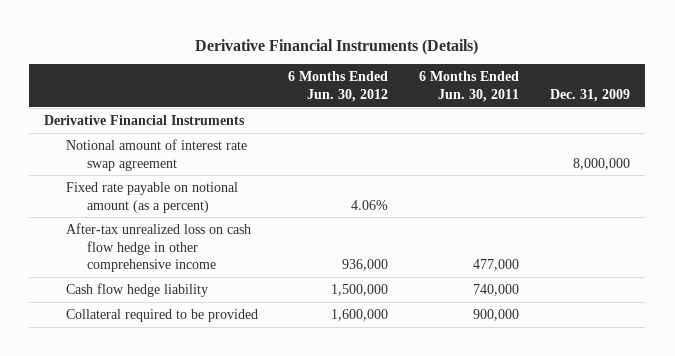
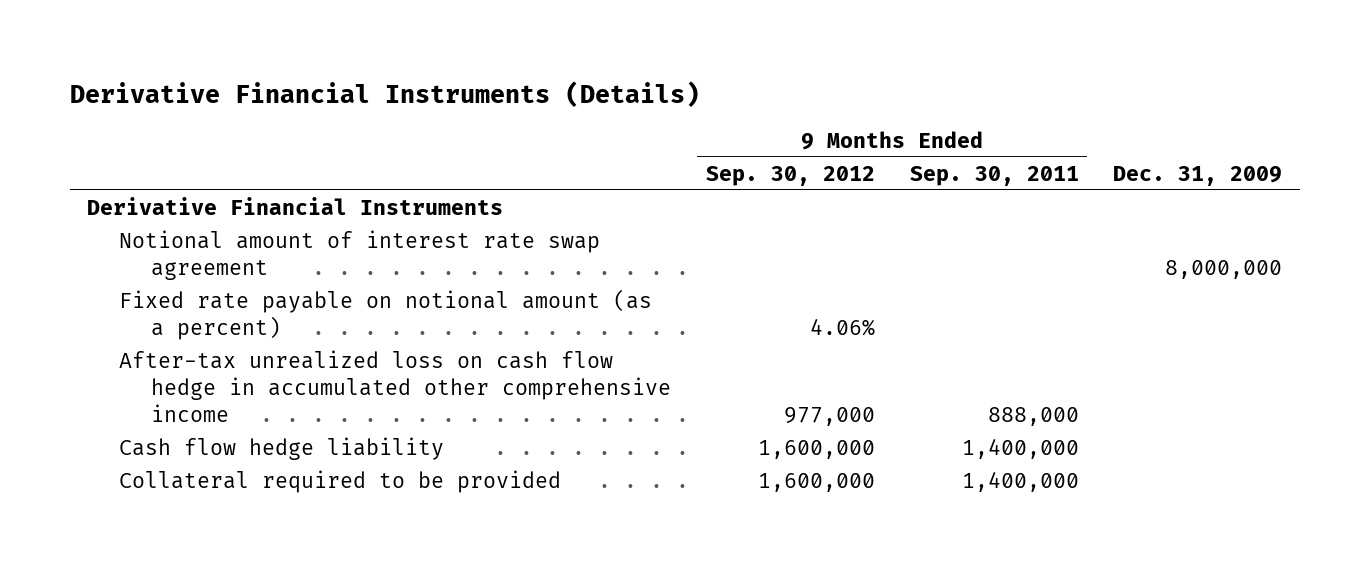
- | 6 Months Ended Jun. 30, 2012 | 6 Months Ended Jun. 30, 2011 | Dec. 31, 2009
+ | 9 Months Ended Sep. 30, 2012 | 9 Months Ended Sep. 30, 2011 | Dec. 31, 2009
- After-tax unrealized loss on cash flow hedge in other comprehensive income | 936,000 | 477,000 |
+ After-tax unrealized loss on cash flow hedge in accumulated other comprehensive income | 977,000 | 888,000 |

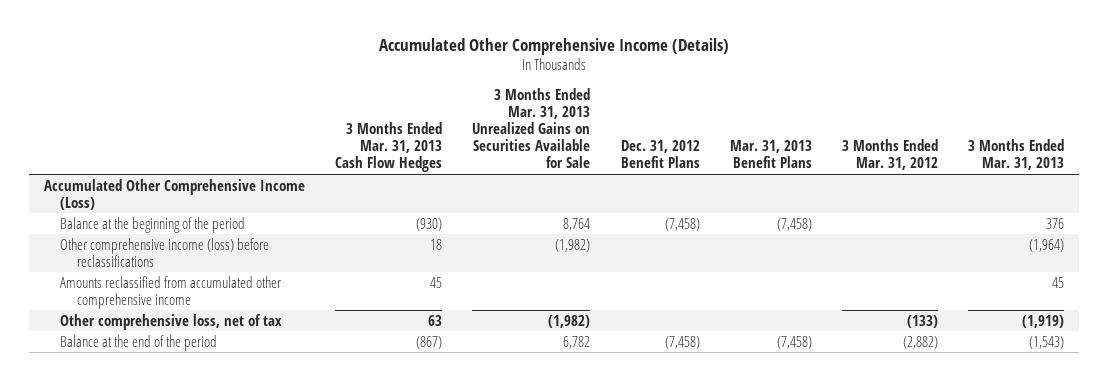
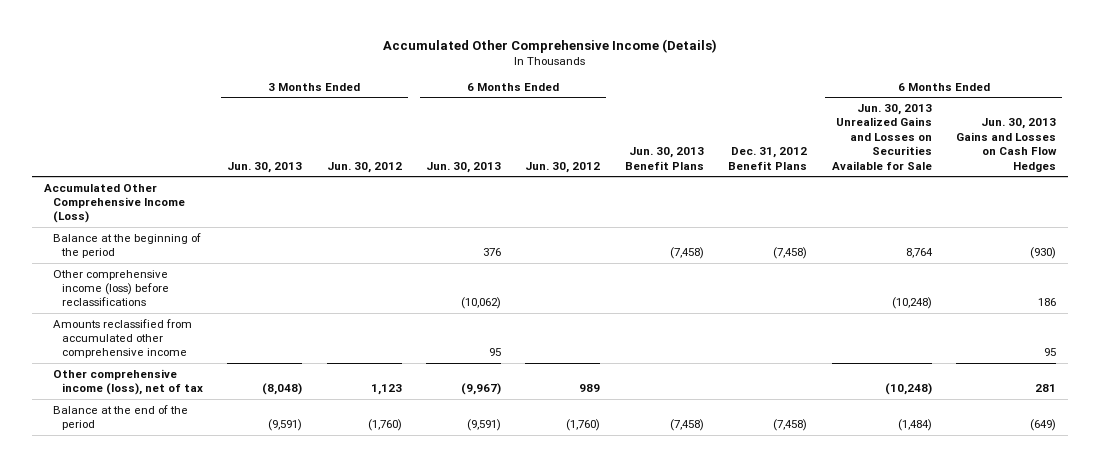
- | 3 Months Ended Mar. 31, 2013 Cash Flow Hedges | 3 Months Ended Mar. 31, 2013 Unrealized Gains on Securities Available for Sale | Dec. 31, 2012 Benefit Plans | Mar. 31, 2013 Benefit Plans | 3 Months Ended Mar. 31, 2012 | 3 Months Ended Mar. 31, 2013
+ | 3 Months Ended Jun. 30, 2013 | 3 Months Ended Jun. 30, 2012 | 6 Months Ended Jun. 30, 2013 | 6 Months Ended Jun. 30, 2012 | Jun. 30, 2013 Benefit Plans | Dec. 31, 2012 Benefit Plans | 6 Months Ended Jun. 30, 2013 Unrealized Gains and Losses on Securities Available for Sale | 6 Months Ended Jun. 30, 2013 Gains and Losses on Cash Flow Hedges
- Other comprehensive loss, net of tax | 63 | (1,982) | | | (133) | (1,919)
+ Other comprehensive income (loss), net of tax | (8,048) | 1,123 | (9,967) | 989 | | | (10,248) | 281

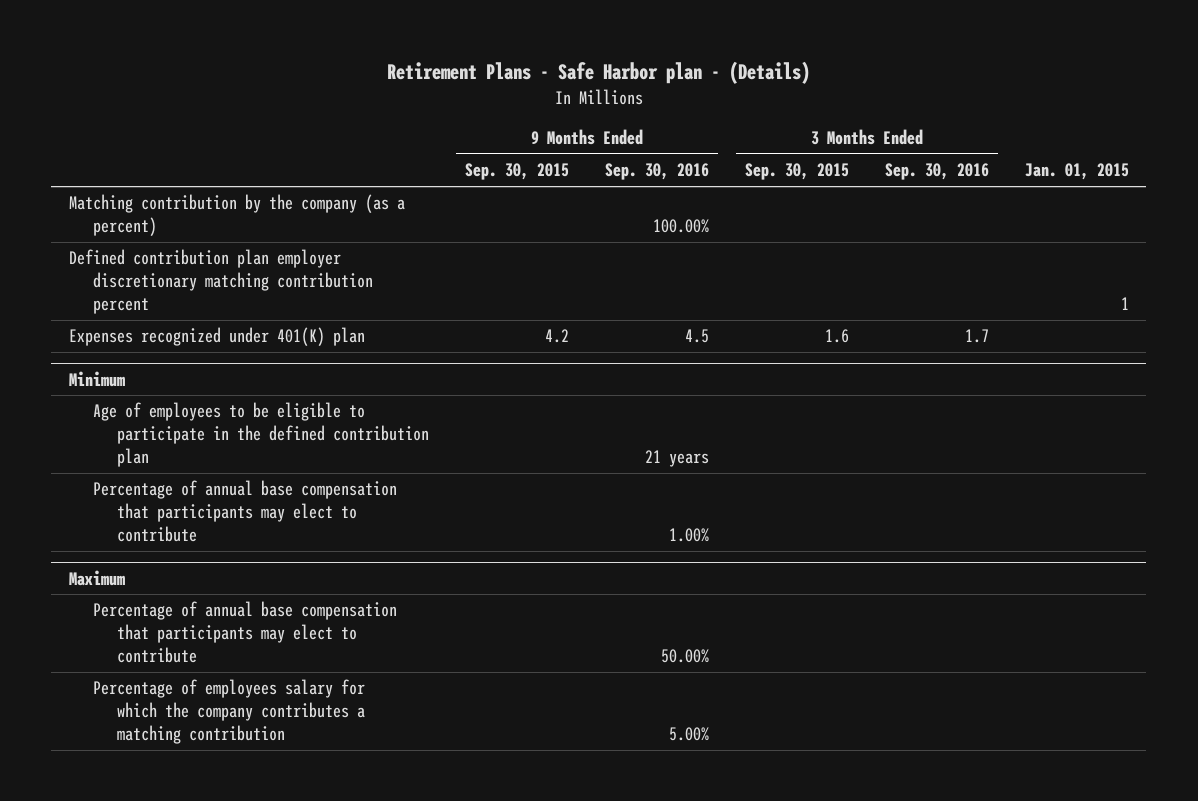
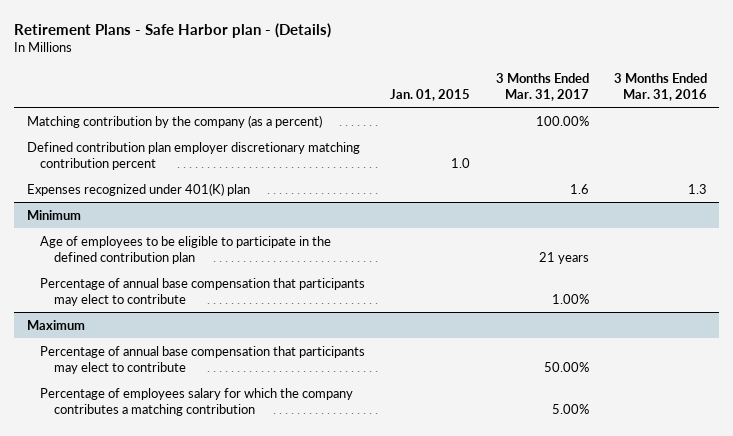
- | 9 Months Ended Sep. 30, 2015 | 9 Months Ended Sep. 30, 2016 | 3 Months Ended Sep. 30, 2015 | 3 Months Ended Sep. 30, 2016 | Jan. 01, 2015
+ | Jan. 01, 2015 | 3 Months Ended Mar. 31, 2017 | 3 Months Ended Mar. 31, 2016
- Defined contribution plan employer discretionary matching contribution percent | | | | | 1
+ Defined contribution plan employer discretionary matching contribution percent | 1.0 | |

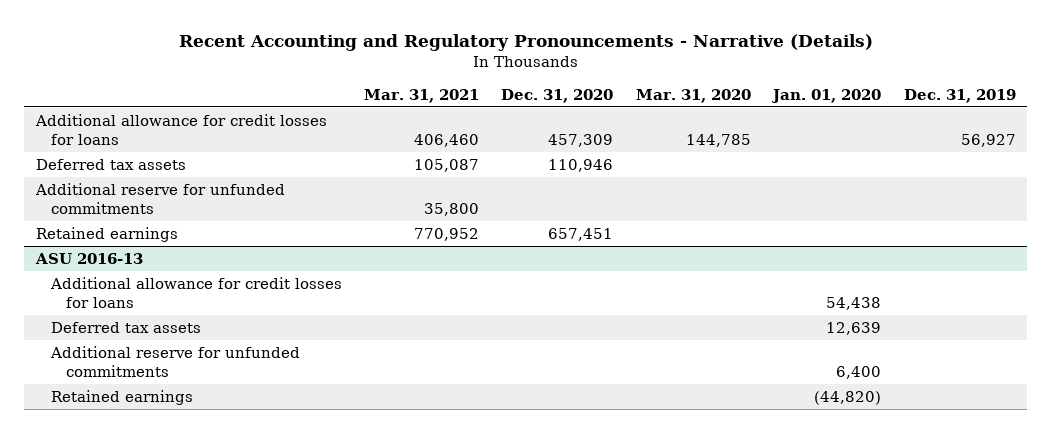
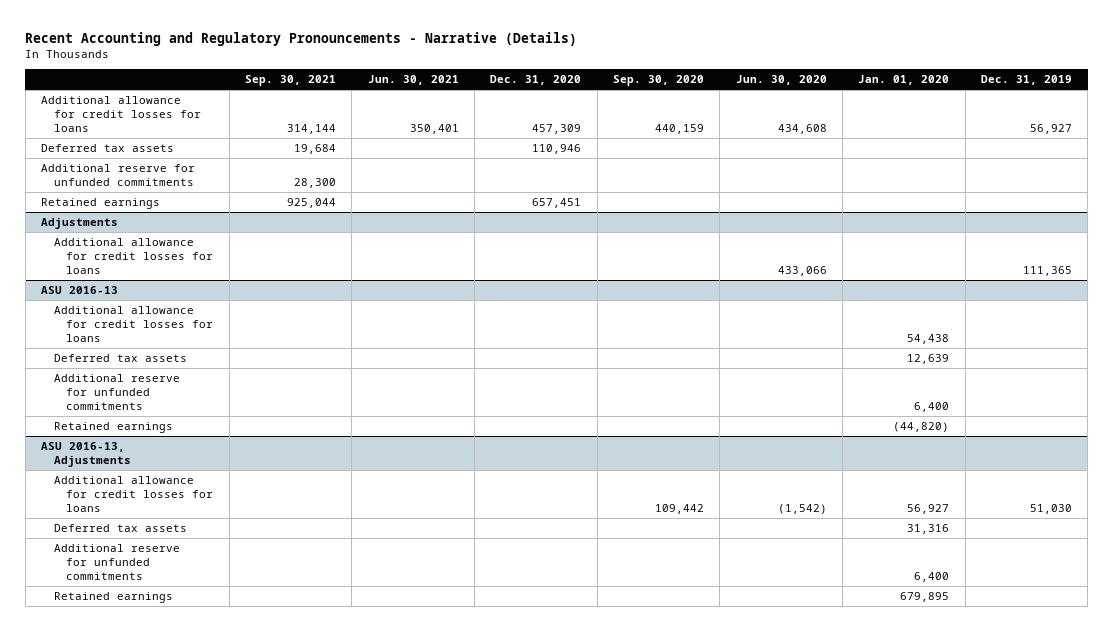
- | Mar. 31, 2021 | Dec. 31, 2020 | Mar. 31, 2020 | Jan. 01, 2020 | Dec. 31, 2019
+ | Sep. 30, 2021 | Jun. 30, 2021 | Dec. 31, 2020 | Sep. 30, 2020 | Jun. 30, 2020 | Jan. 01, 2020 | Dec. 31, 2019
+ Adjustments
+ Additional allowance for credit losses for loans | | | | | 433,066 | | 111,365
+ ASU 2016-13, Adjustments
+ Additional allowance for credit losses for loans | | | | 109,442 | (1,542) | 56,927 | 51,030
+ Deferred tax assets | | | | | | 31,316 |
+ Additional reserve for unfunded commitments | | | | | | 6,400 |
+ Retained earnings | | | | | | 679,895 |

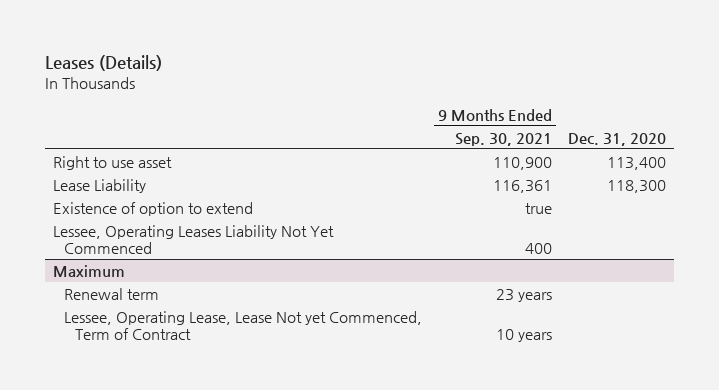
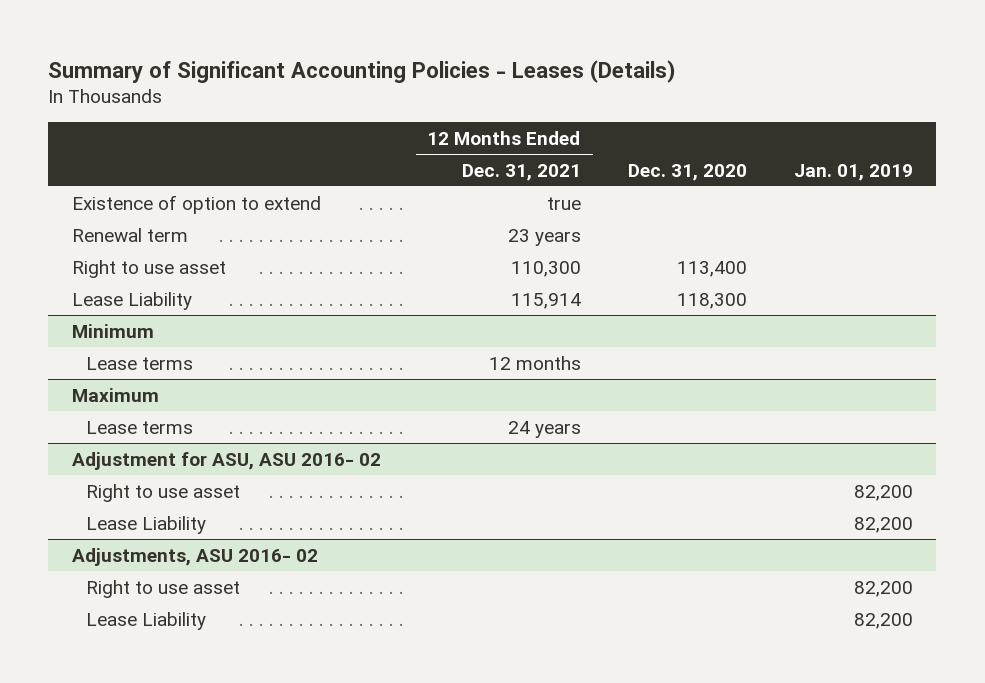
- Leases (Details)
+ Summary of Significant Accounting Policies - Leases (Details)
- | 9 Months Ended Sep. 30, 2021 | Dec. 31, 2020
+ | 12 Months Ended Dec. 31, 2021 | Dec. 31, 2020 | Jan. 01, 2019
moved up: Existence of option to extend | true | |
+ Renewal term | 23 years | |
- Lessee, Operating Leases Liability Not Yet Commenced | 400 |
+ Minimum
+ Lease terms | 12 months | |
@ Maximum
- Renewal term | 23 years |
- Lessee, Operating Lease, Lease Not yet Commenced, Term of Contract | 10 years |
+ Lease terms | 24 years | |
+ Adjustment for ASU, ASU 2016- 02
+ Right to use asset | | | 82,200
+ Lease Liability | | | 82,200
+ Adjustments, ASU 2016- 02
+ Right to use asset | | | 82,200
+ Lease Liability | | | 82,200

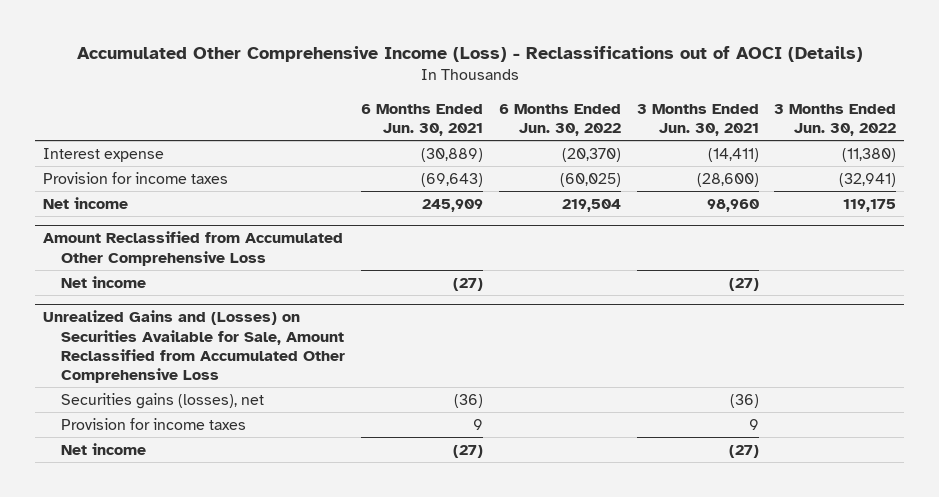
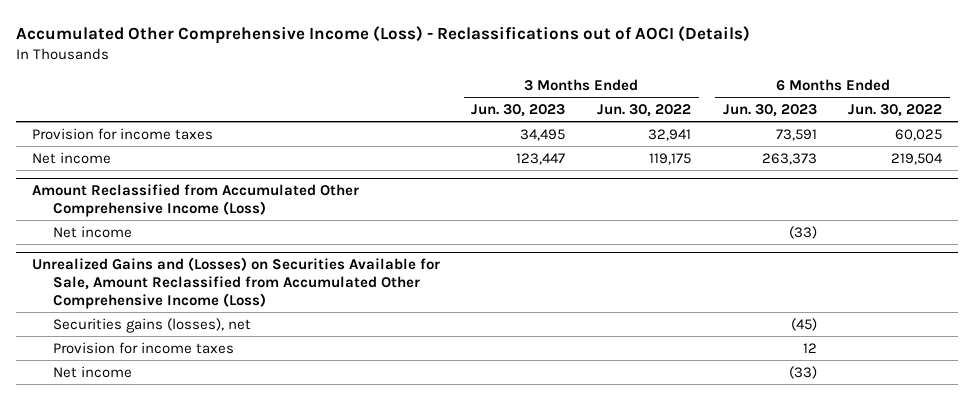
- | 6 Months Ended Jun. 30, 2021 | 6 Months Ended Jun. 30, 2022 | 3 Months Ended Jun. 30, 2021 | 3 Months Ended Jun. 30, 2022
+ | 3 Months Ended Jun. 30, 2023 | 3 Months Ended Jun. 30, 2022 | 6 Months Ended Jun. 30, 2023 | 6 Months Ended Jun. 30, 2022
- Interest expense | (30,889) | (20,370) | (14,411) | (11,380)
- Provision for income taxes | (69,643) | (60,025) | (28,600) | (32,941)
+ Provision for income taxes | 34,495 | 32,941 | 73,591 | 60,025
- Amount Reclassified from Accumulated Other Comprehensive Loss
+ Amount Reclassified from Accumulated Other Comprehensive Income (Loss)
- Unrealized Gains and (Losses) on Securities Available for Sale, Amount Reclassified from Accumulated Other Comprehensive Loss
+ Unrealized Gains and (Losses) on Securities Available for Sale, Amount Reclassified from Accumulated Other Comprehensive Income (Loss)

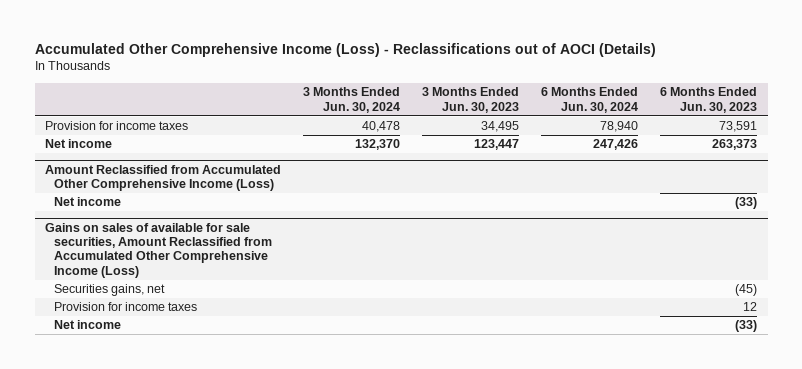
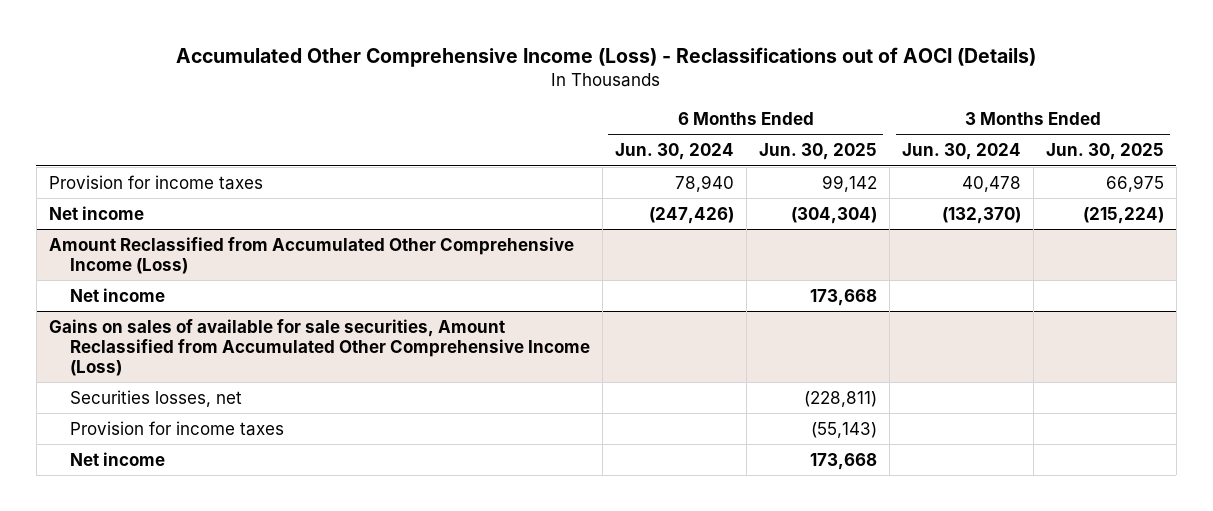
- | 3 Months Ended Jun. 30, 2024 | 3 Months Ended Jun. 30, 2023 | 6 Months Ended Jun. 30, 2024 | 6 Months Ended Jun. 30, 2023
+ | 6 Months Ended Jun. 30, 2024 | 6 Months Ended Jun. 30, 2025 | 3 Months Ended Jun. 30, 2024 | 3 Months Ended Jun. 30, 2025
- Net income | 132,370 | 123,447 | 247,426 | 263,373
+ Net income | (247,426) | (304,304) | (132,370) | (215,224)
@ Gains on sales of available for sale securities, Amount Reclassified from Accumulated Other Comprehensive Income (Loss)
- Securities gains, net | | | | (45)
+ Securities losses, net | | (228,811) | |

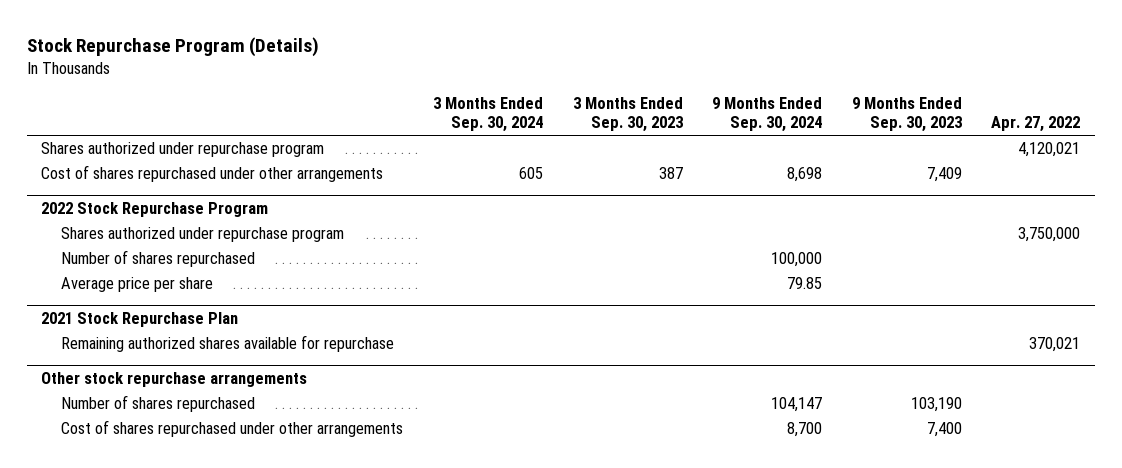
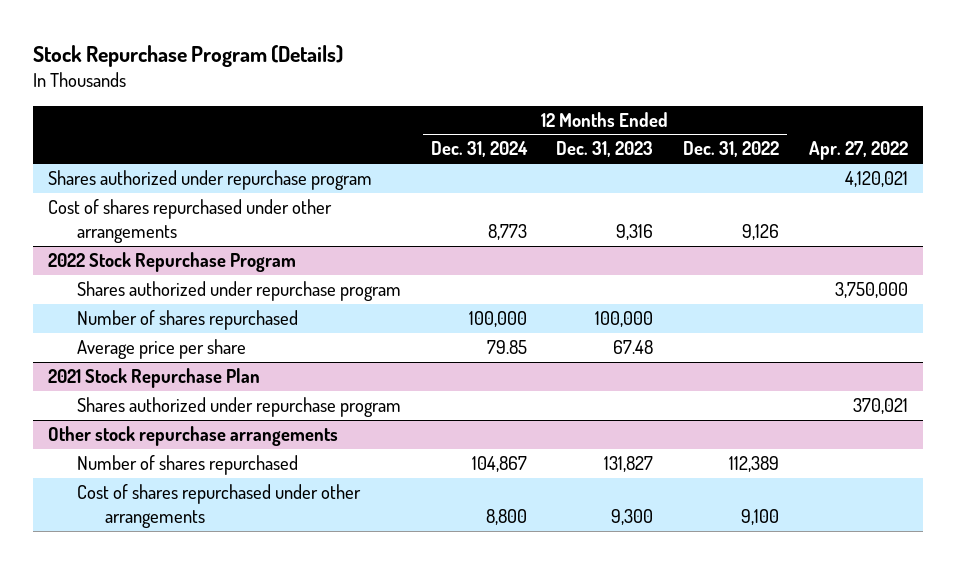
- | 3 Months Ended Sep. 30, 2024 | 3 Months Ended Sep. 30, 2023 | 9 Months Ended Sep. 30, 2024 | 9 Months Ended Sep. 30, 2023 | Apr. 27, 2022
+ | 12 Months Ended Dec. 31, 2024 | 12 Months Ended Dec. 31, 2023 | 12 Months Ended Dec. 31, 2022 | Apr. 27, 2022
@ 2021 Stock Repurchase Plan
- Remaining authorized shares available for repurchase | | | | | 370,021
+ Shares authorized under repurchase program | | | | 370,021

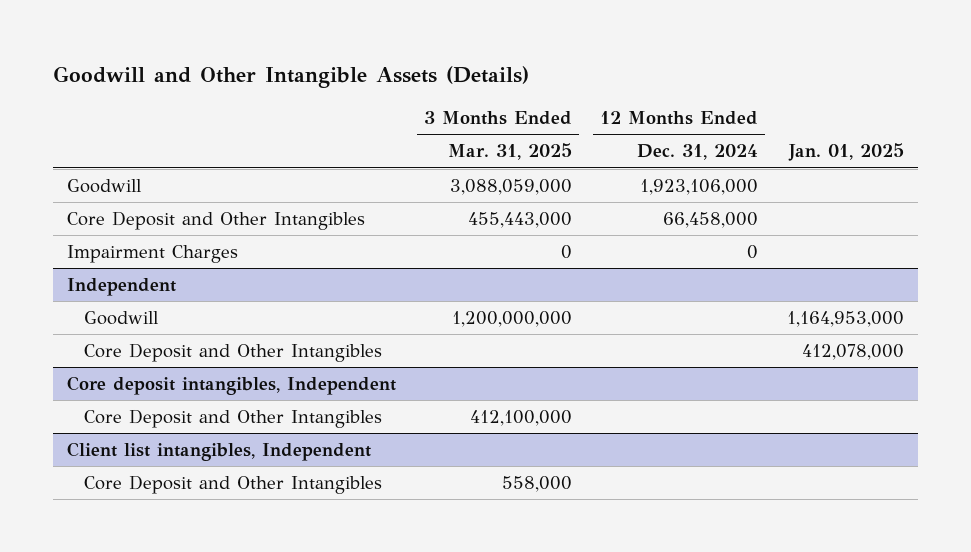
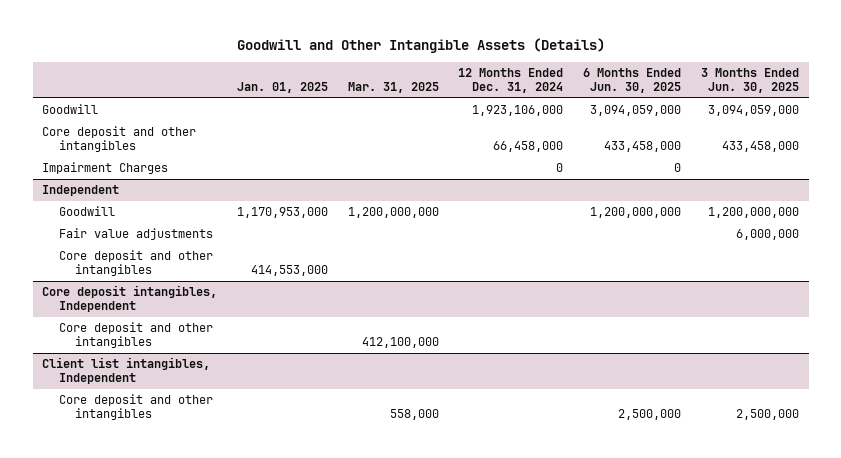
- | 3 Months Ended Mar. 31, 2025 | 12 Months Ended Dec. 31, 2024 | Jan. 01, 2025
+ | Jan. 01, 2025 | Mar. 31, 2025 | 12 Months Ended Dec. 31, 2024 | 6 Months Ended Jun. 30, 2025 | 3 Months Ended Jun. 30, 2025
- Core Deposit and Other Intangibles | 455,443,000 | 66,458,000 |
+ Core deposit and other intangibles | | | 66,458,000 | 433,458,000 | 433,458,000
@ Independent
- Goodwill | 1,200,000,000 | | 1,164,953,000
- Core Deposit and Other Intangibles | | | 412,078,000
+ Goodwill | 1,170,953,000 | 1,200,000,000 | | 1,200,000,000 | 1,200,000,000
+ Fair value adjustments | | | | | 6,000,000
+ Core deposit and other intangibles | 414,553,000 | | | |
@ Core deposit intangibles, Independent
- Core Deposit and Other Intangibles | 412,100,000 | |
+ Core deposit and other intangibles | | 412,100,000 | | |
@ Client list intangibles, Independent
- Core Deposit and Other Intangibles | 558,000 | |
+ Core deposit and other intangibles | | 558,000 | | 2,500,000 | 2,500,000

